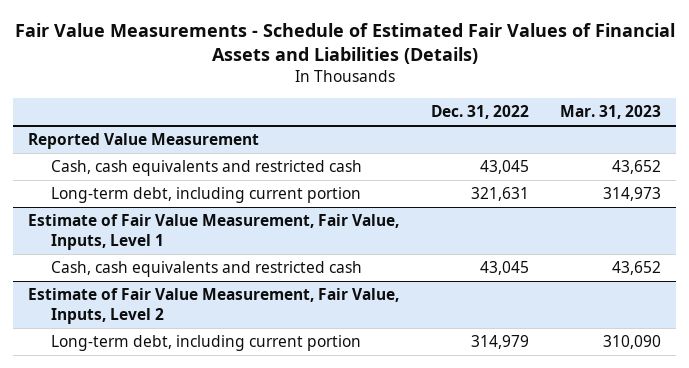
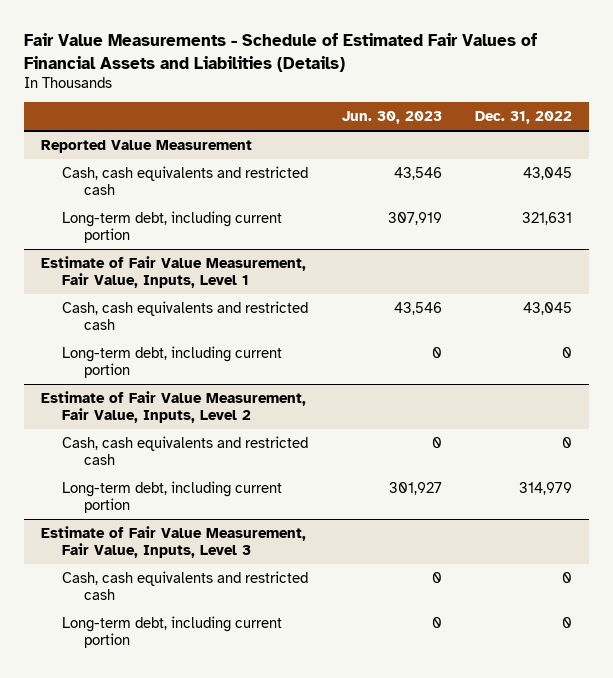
- | Dec. 31, 2022 | Mar. 31, 2023
+ | Jun. 30, 2023 | Dec. 31, 2022
@ Estimate of Fair Value Measurement, Fair Value, Inputs, Level 1
+ Long-term debt, including current portion | 0 | 0
@ Estimate of Fair Value Measurement, Fair Value, Inputs, Level 2
+ Cash, cash equivalents and restricted cash | 0 | 0
+ Estimate of Fair Value Measurement, Fair Value, Inputs, Level 3
+ Cash, cash equivalents and restricted cash | 0 | 0
+ Long-term debt, including current portion | 0 | 0

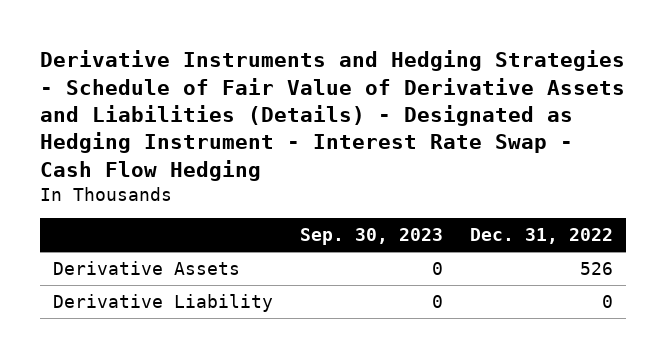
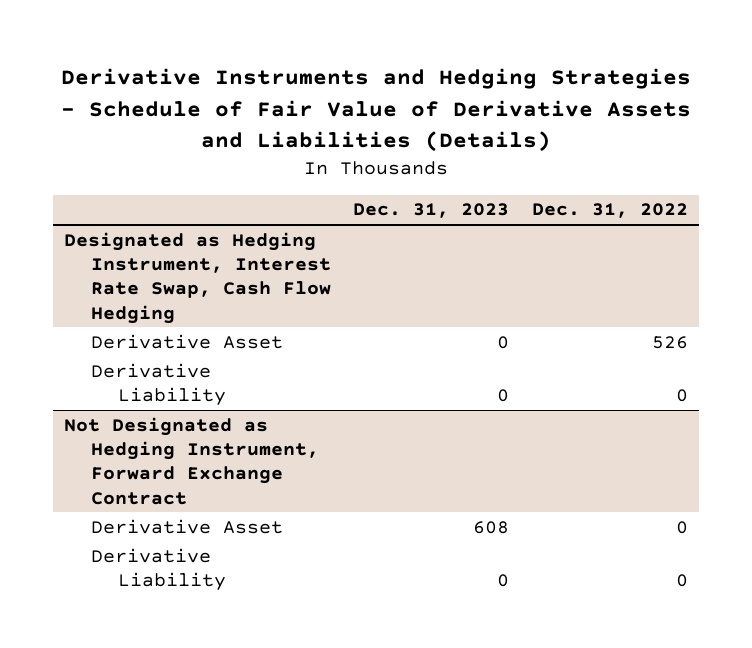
- Derivative Instruments and Hedging Strategies - Schedule of Fair Value of Derivative Assets and Liabilities (Details) - Designated as Hedging Instrument - Interest Rate Swap - Cash Flow Hedging
+ Derivative Instruments and Hedging Strategies - Schedule of Fair Value of Derivative Assets and Liabilities (Details)
- | Sep. 30, 2023 | Dec. 31, 2022
+ | Dec. 31, 2023 | Dec. 31, 2022
- Derivative Assets | 0 | 526
+ Designated as Hedging Instrument, Interest Rate Swap, Cash Flow Hedging
+ Derivative Asset | 0 | 526
+ Not Designated as Hedging Instrument, Forward Exchange Contract
+ Derivative Asset | 608 | 0
+ Derivative Liability | 0 | 0

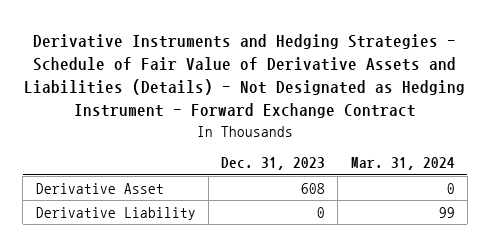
- Derivative Instruments and Hedging Strategies - Schedule of Fair Value of Derivative Assets and Liabilities (Details)
+ Derivative Instruments and Hedging Strategies - Schedule of Fair Value of Derivative Assets and Liabilities (Details) - Not Designated as Hedging Instrument - Forward Exchange Contract
- | Dec. 31, 2023 | Dec. 31, 2022
+ | Dec. 31, 2023 | Mar. 31, 2024
- Designated as Hedging Instrument, Interest Rate Swap, Cash Flow Hedging
- Derivative Asset | 0 | 526
- Derivative Liability | 0 | 0
- Not Designated as Hedging Instrument, Forward Exchange Contract

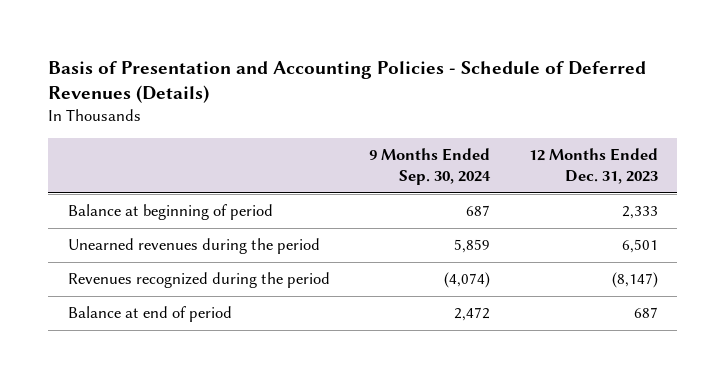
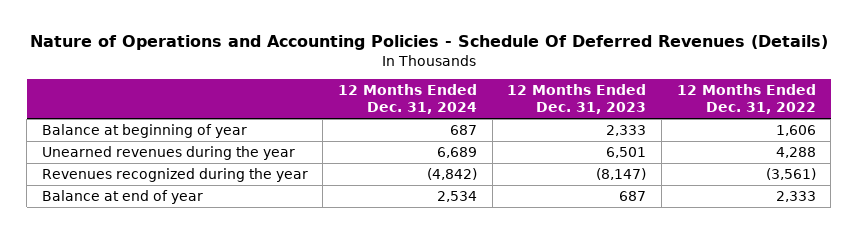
- Basis of Presentation and Accounting Policies - Schedule of Deferred Revenues (Details)
+ Nature of Operations and Accounting Policies - Schedule Of Deferred Revenues (Details)
- | 9 Months Ended Sep. 30, 2024 | 12 Months Ended Dec. 31, 2023
+ | 12 Months Ended Dec. 31, 2024 | 12 Months Ended Dec. 31, 2023 | 12 Months Ended Dec. 31, 2022
- Balance at beginning of period | 687 | 2,333
- Unearned revenues during the period | 5,859 | 6,501
- Revenues recognized during the period | (4,074) | (8,147)
- Balance at end of period | 2,472 | 687
+ Balance at beginning of year | 687 | 2,333 | 1,606
+ Unearned revenues during the year | 6,689 | 6,501 | 4,288
+ Revenues recognized during the year | (4,842) | (8,147) | (3,561)
+ Balance at end of year | 2,534 | 687 | 2,333

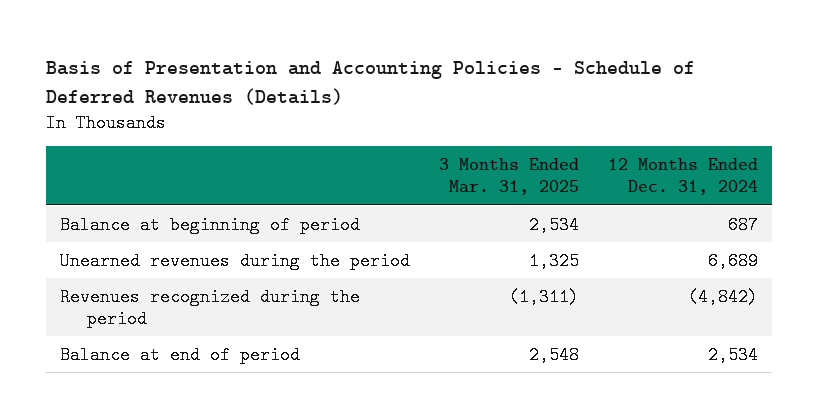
- Nature of Operations and Accounting Policies - Schedule Of Deferred Revenues (Details)
+ Basis of Presentation and Accounting Policies - Schedule of Deferred Revenues (Details)
- | 12 Months Ended Dec. 31, 2024 | 12 Months Ended Dec. 31, 2023 | 12 Months Ended Dec. 31, 2022
+ | 3 Months Ended Mar. 31, 2025 | 12 Months Ended Dec. 31, 2024
- Balance at beginning of year | 687 | 2,333 | 1,606
- Unearned revenues during the year | 6,689 | 6,501 | 4,288
- Revenues recognized during the year | (4,842) | (8,147) | (3,561)
- Balance at end of year | 2,534 | 687 | 2,333
+ Balance at beginning of period | 2,534 | 687
+ Unearned revenues during the period | 1,325 | 6,689
+ Revenues recognized during the period | (1,311) | (4,842)
+ Balance at end of period | 2,548 | 2,534

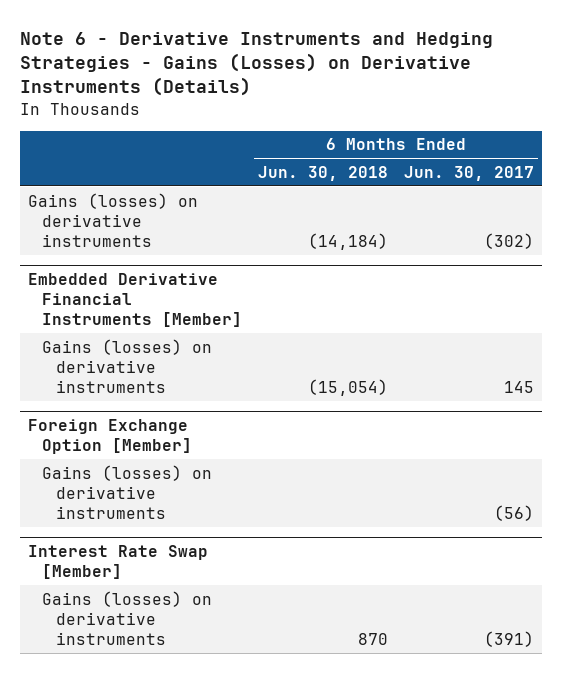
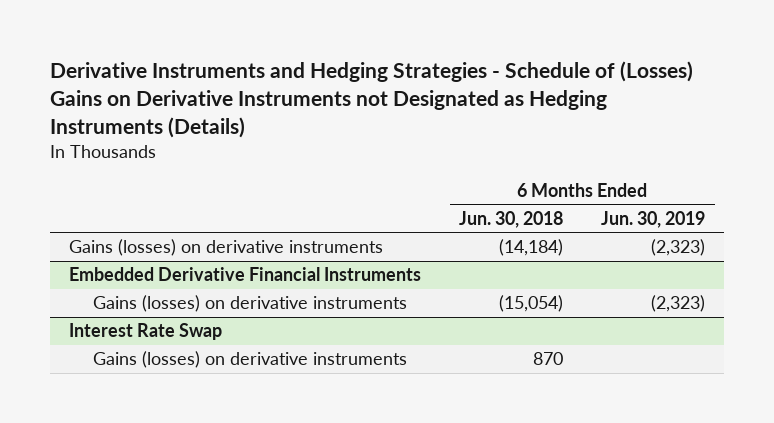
- Note 6 - Derivative Instruments and Hedging Strategies - Gains (Losses) on Derivative Instruments (Details)
+ Derivative Instruments and Hedging Strategies - Schedule of (Losses) Gains on Derivative Instruments not Designated as Hedging Instruments (Details)
- | 6 Months Ended Jun. 30, 2018 | 6 Months Ended Jun. 30, 2017
+ | 6 Months Ended Jun. 30, 2018 | 6 Months Ended Jun. 30, 2019
- Embedded Derivative Financial Instruments [Member]
+ Embedded Derivative Financial Instruments
- Foreign Exchange Option [Member]
- Gains (losses) on derivative instruments | | (56)
- Interest Rate Swap [Member]
+ Interest Rate Swap

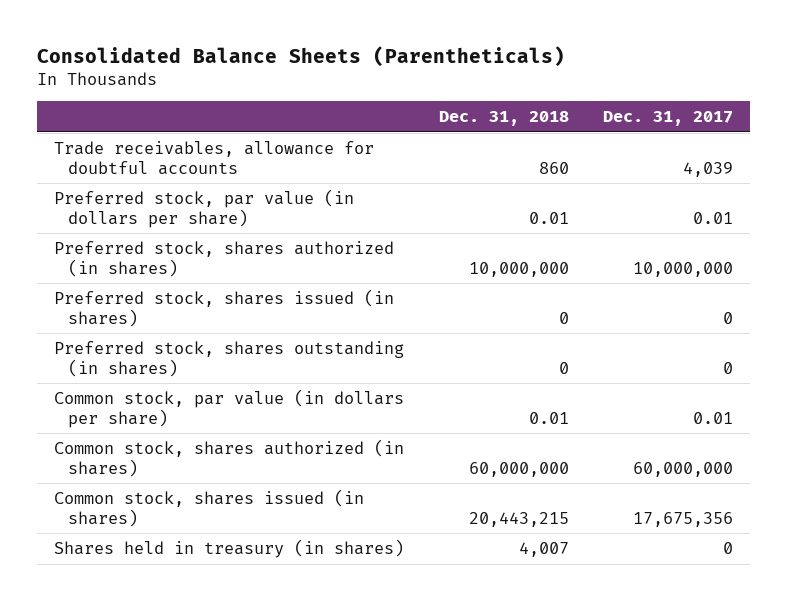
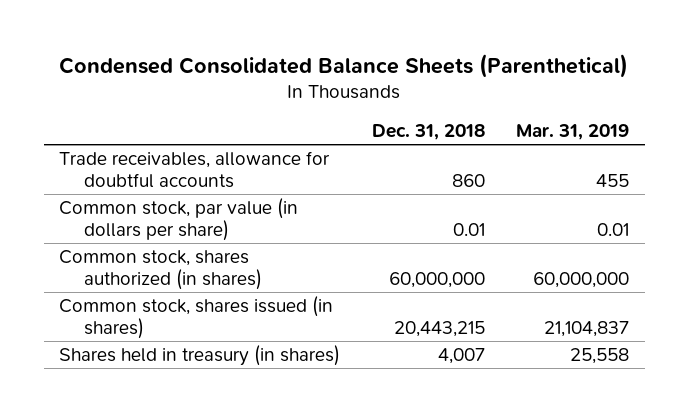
- Consolidated Balance Sheets (Parentheticals)
+ Condensed Consolidated Balance Sheets (Parenthetical)
- | Dec. 31, 2018 | Dec. 31, 2017
+ | Dec. 31, 2018 | Mar. 31, 2019
- Preferred stock, par value (in dollars per share) | 0.01 | 0.01
- Preferred stock, shares authorized (in shares) | 10,000,000 | 10,000,000
- Preferred stock, shares issued (in shares) | 0 | 0
- Preferred stock, shares outstanding (in shares) | 0 | 0

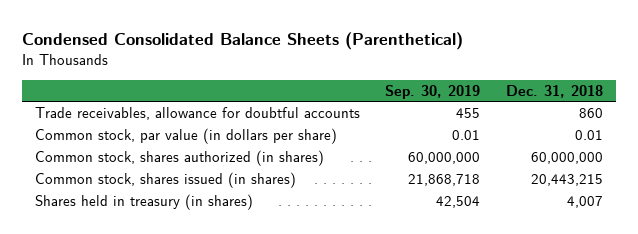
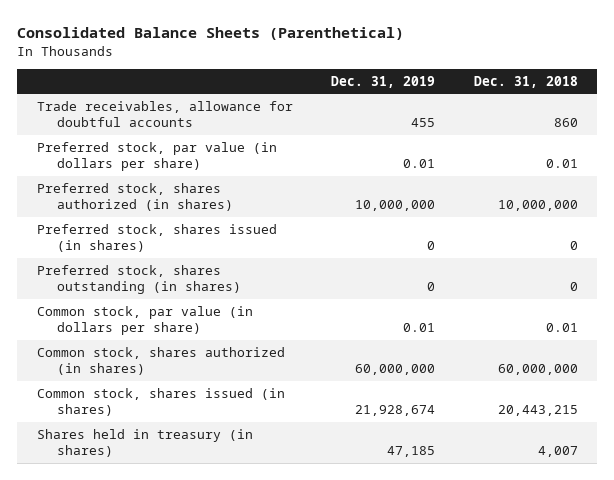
- Condensed Consolidated Balance Sheets (Parenthetical)
+ Consolidated Balance Sheets (Parenthetical)
- | Sep. 30, 2019 | Dec. 31, 2018
+ | Dec. 31, 2019 | Dec. 31, 2018
+ Preferred stock, par value (in dollars per share) | 0.01 | 0.01
+ Preferred stock, shares authorized (in shares) | 10,000,000 | 10,000,000
+ Preferred stock, shares issued (in shares) | 0 | 0
+ Preferred stock, shares outstanding (in shares) | 0 | 0

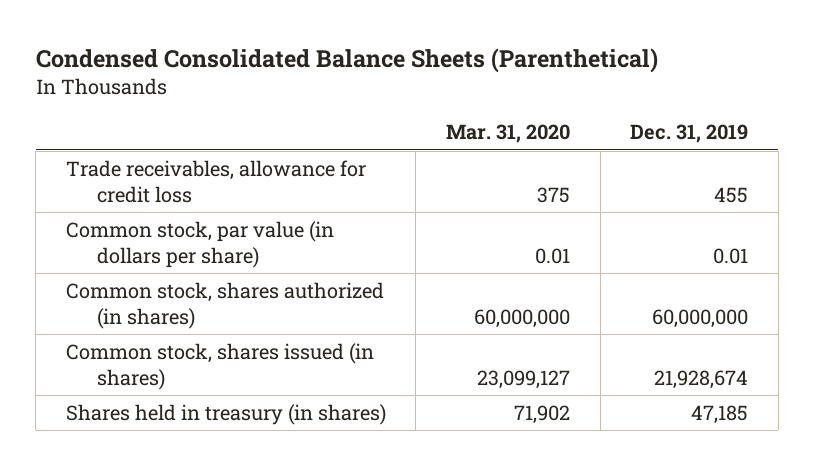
- Consolidated Balance Sheets (Parenthetical)
+ Condensed Consolidated Balance Sheets (Parenthetical)
- | Dec. 31, 2019 | Dec. 31, 2018
+ | Mar. 31, 2020 | Dec. 31, 2019
- Trade receivables, allowance for doubtful accounts | 455 | 860
- Preferred stock, par value (in dollars per share) | 0.01 | 0.01
- Preferred stock, shares authorized (in shares) | 10,000,000 | 10,000,000
- Preferred stock, shares issued (in shares) | 0 | 0
- Preferred stock, shares outstanding (in shares) | 0 | 0
+ Trade receivables, allowance for credit loss | 375 | 455

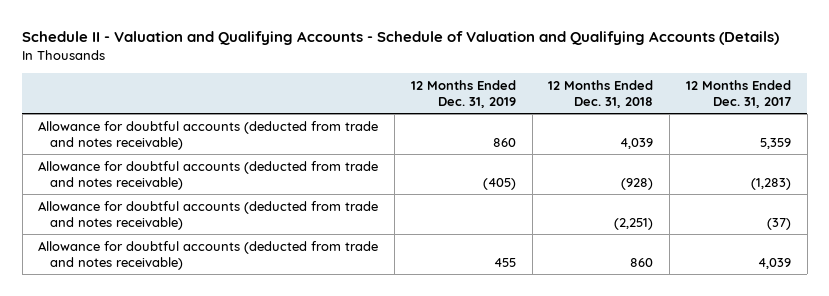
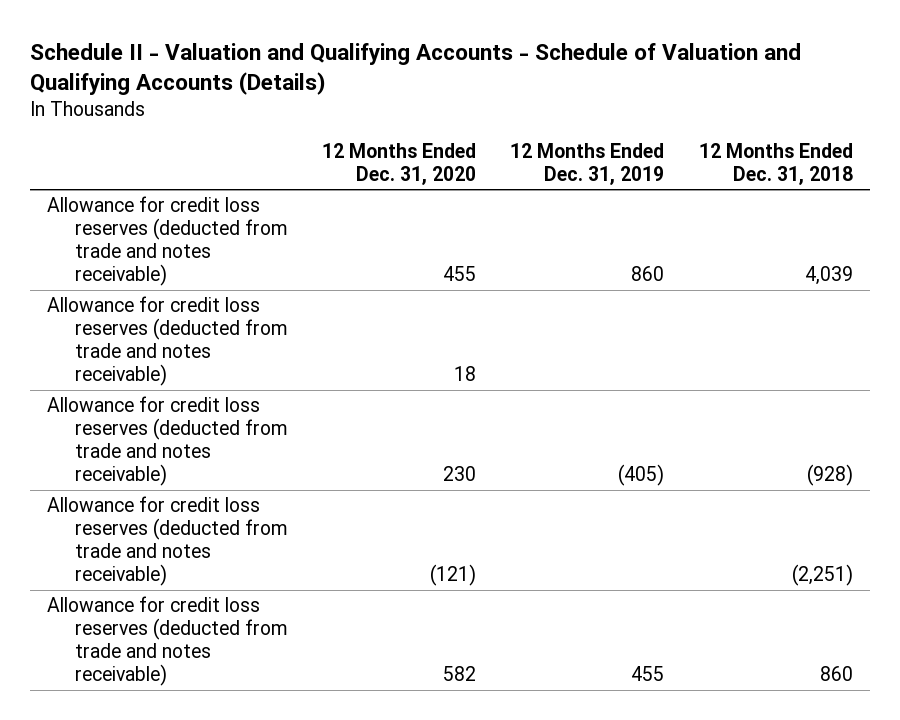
- | 12 Months Ended Dec. 31, 2019 | 12 Months Ended Dec. 31, 2018 | 12 Months Ended Dec. 31, 2017
+ | 12 Months Ended Dec. 31, 2020 | 12 Months Ended Dec. 31, 2019 | 12 Months Ended Dec. 31, 2018
- Allowance for doubtful accounts (deducted from trade and notes receivable) | 860 | 4,039 | 5,359
- Allowance for doubtful accounts (deducted from trade and notes receivable) | (405) | (928) | (1,283)
- Allowance for doubtful accounts (deducted from trade and notes receivable) | | (2,251) | (37)
- Allowance for doubtful accounts (deducted from trade and notes receivable) | 455 | 860 | 4,039
+ Allowance for credit loss reserves (deducted from trade and notes receivable) | 455 | 860 | 4,039
+ Allowance for credit loss reserves (deducted from trade and notes receivable) | 18 | |
+ Allowance for credit loss reserves (deducted from trade and notes receivable) | 230 | (405) | (928)
+ Allowance for credit loss reserves (deducted from trade and notes receivable) | (121) | | (2,251)
+ Allowance for credit loss reserves (deducted from trade and notes receivable) | 582 | 455 | 860

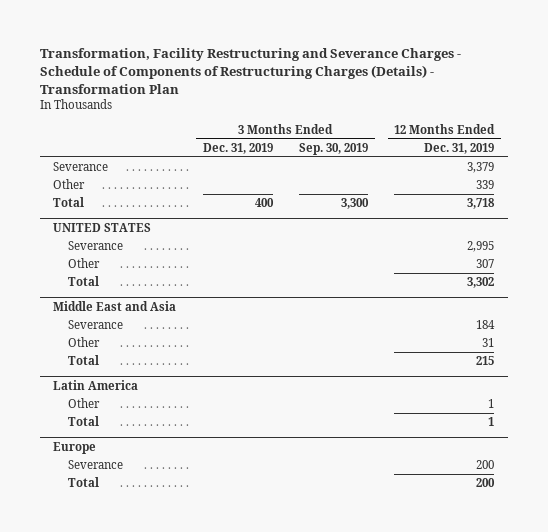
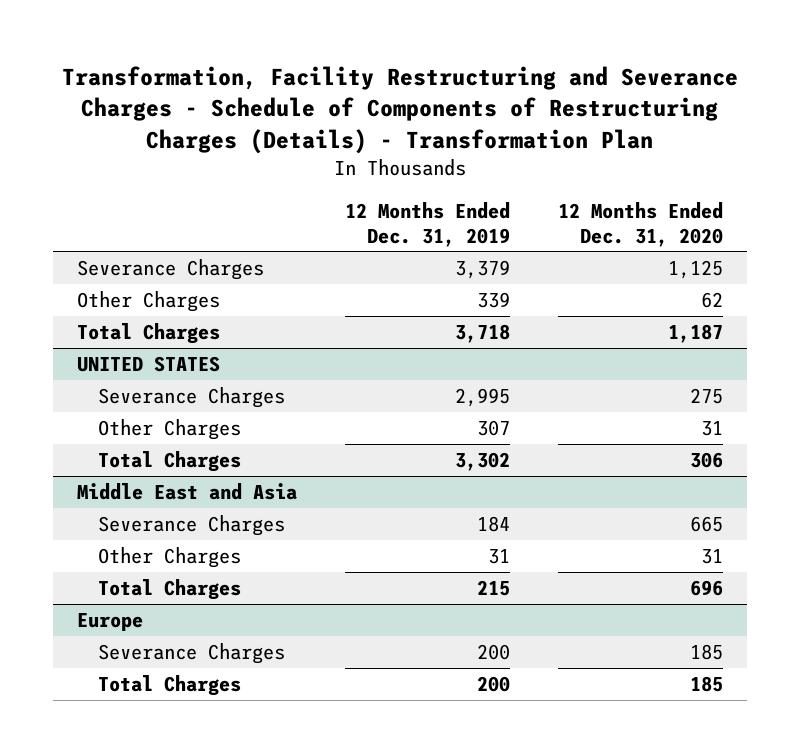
- | 3 Months Ended Dec. 31, 2019 | 3 Months Ended Sep. 30, 2019 | 12 Months Ended Dec. 31, 2019
+ | 12 Months Ended Dec. 31, 2019 | 12 Months Ended Dec. 31, 2020
- Severance | | | 3,379
- Other | | | 339
- Total | 400 | 3,300 | 3,718
+ Severance Charges | 3,379 | 1,125
+ Other Charges | 339 | 62
+ Total Charges | 3,718 | 1,187
@ UNITED STATES
- Severance | | | 2,995
- Other | | | 307
- Total | | | 3,302
+ Severance Charges | 2,995 | 275
+ Other Charges | 307 | 31
+ Total Charges | 3,302 | 306
@ Middle East and Asia
- Severance | | | 184
- Other | | | 31
- Total | | | 215
- Latin America
- Other | | | 1
- Total | | | 1
@ Middle East and Asia
+ Severance Charges | 184 | 665
+ Other Charges | 31 | 31
+ Total Charges | 215 | 696
@ Europe
- Severance | | | 200
- Total | | | 200
+ Severance Charges | 200 | 185
+ Total Charges | 200 | 185

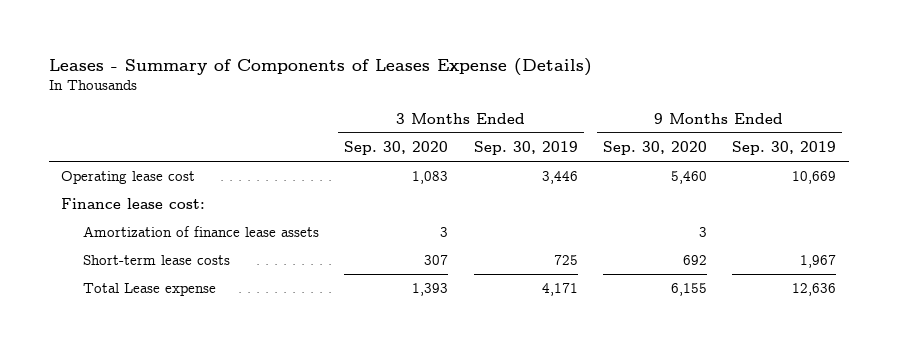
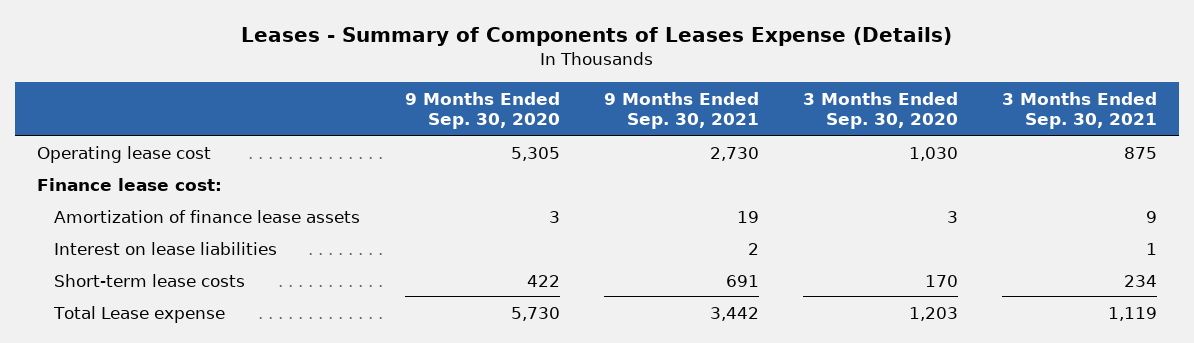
- | 3 Months Ended Sep. 30, 2020 | 3 Months Ended Sep. 30, 2019 | 9 Months Ended Sep. 30, 2020 | 9 Months Ended Sep. 30, 2019
+ | 9 Months Ended Sep. 30, 2020 | 9 Months Ended Sep. 30, 2021 | 3 Months Ended Sep. 30, 2020 | 3 Months Ended Sep. 30, 2021
- Operating lease cost | 1,083 | 3,446 | 5,460 | 10,669
+ Operating lease cost | 5,305 | 2,730 | 1,030 | 875
- Short-term lease costs | 307 | 725 | 692 | 1,967
- Total Lease expense | 1,393 | 4,171 | 6,155 | 12,636
+ Interest on lease liabilities | | 2 | | 1
+ Short-term lease costs | 422 | 691 | 170 | 234
+ Total Lease expense | 5,730 | 3,442 | 1,203 | 1,119

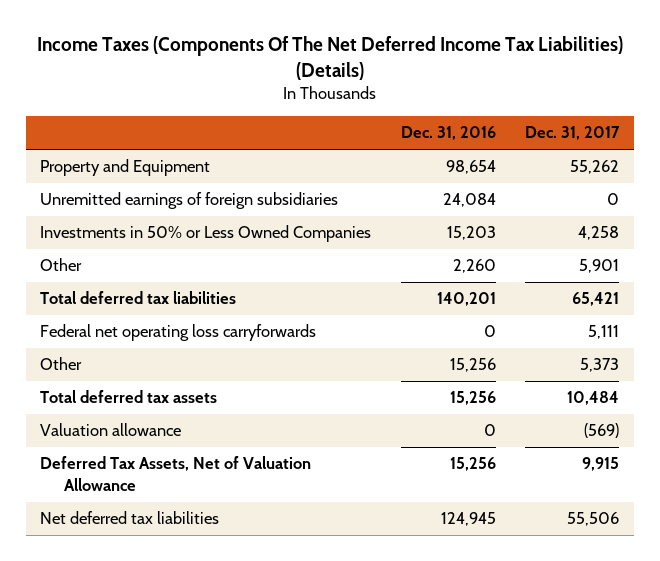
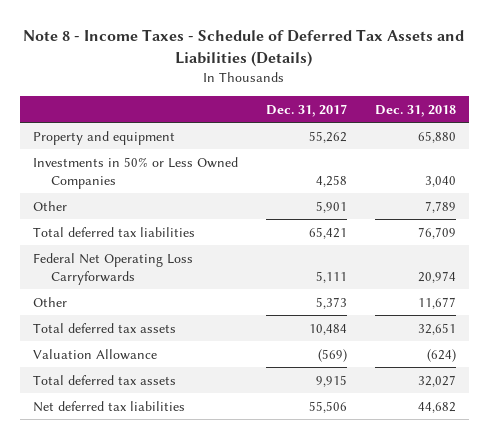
- Income Taxes (Components Of The Net Deferred Income Tax Liabilities) (Details)
+ Note 8 - Income Taxes - Schedule of Deferred Tax Assets and Liabilities (Details)
- | Dec. 31, 2016 | Dec. 31, 2017
+ | Dec. 31, 2017 | Dec. 31, 2018
- Property and Equipment | 98,654 | 55,262
- Unremitted earnings of foreign subsidiaries | 24,084 | 0
+ Property and equipment | 55,262 | 65,880
- Federal net operating loss carryforwards | 0 | 5,111
+ Federal Net Operating Loss Carryforwards | 5,111 | 20,974
- Valuation allowance | 0 | (569)
- Deferred Tax Assets, Net of Valuation Allowance | 15,256 | 9,915
+ Valuation Allowance | (569) | (624)
+ Total deferred tax assets | 9,915 | 32,027

